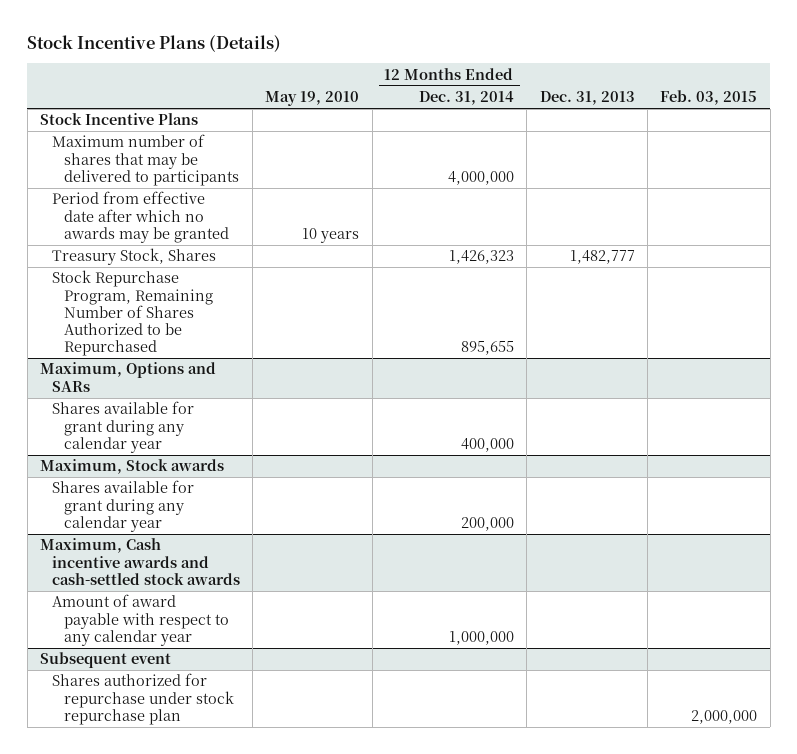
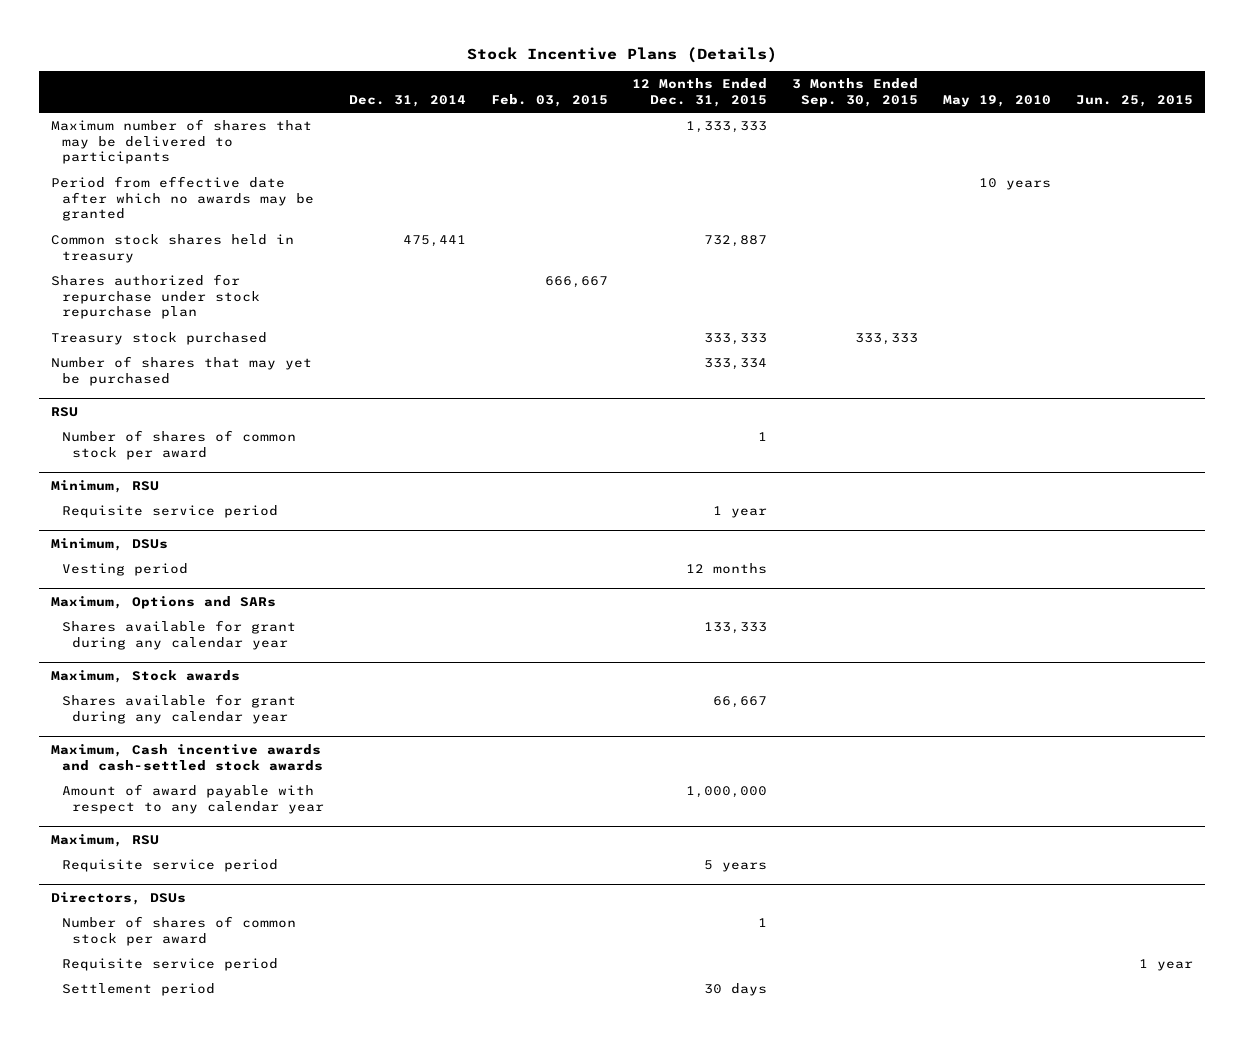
- | May 19, 2010 | 12 Months Ended Dec. 31, 2014 | Dec. 31, 2013 | Feb. 03, 2015
+ | Dec. 31, 2014 | Feb. 03, 2015 | 12 Months Ended Dec. 31, 2015 | 3 Months Ended Sep. 30, 2015 | May 19, 2010 | Jun. 25, 2015
- Stock Incentive Plans
- Treasury Stock, Shares | | 1,426,323 | 1,482,777 |
- Stock Repurchase Program, Remaining Number of Shares Authorized to be Repurchased | | 895,655 | |
+ Common stock shares held in treasury | 475,441 | | 732,887 | | |
+ Shares authorized for repurchase under stock repurchase plan | | 666,667 | | | |
+ Treasury stock purchased | | | 333,333 | 333,333 | |
+ Number of shares that may yet be purchased | | | 333,334 | | |
+ RSU
+ Number of shares of common stock per award | | | 1 | | |
+ Minimum, RSU
+ Requisite service period | | | 1 year | | |
+ Minimum, DSUs
+ Vesting period | | | 12 months | | |
- Subsequent event
- Shares authorized for repurchase under stock repurchase plan | | | | 2,000,000
+ Maximum, RSU
+ Requisite service period | | | 5 years | | |
+ Directors, DSUs
+ Number of shares of common stock per award | | | 1 | | |
+ Requisite service period | | | | | | 1 year
+ Settlement period | | | 30 days | | |

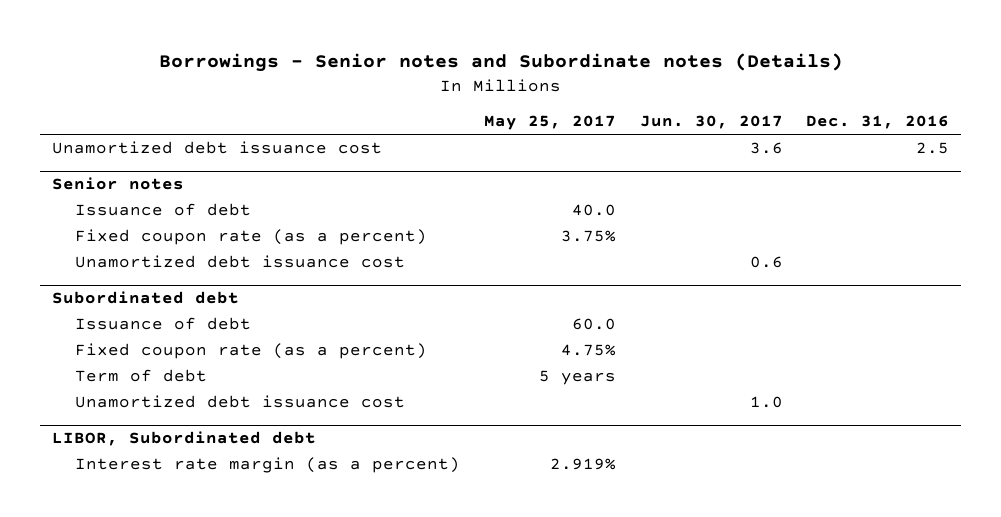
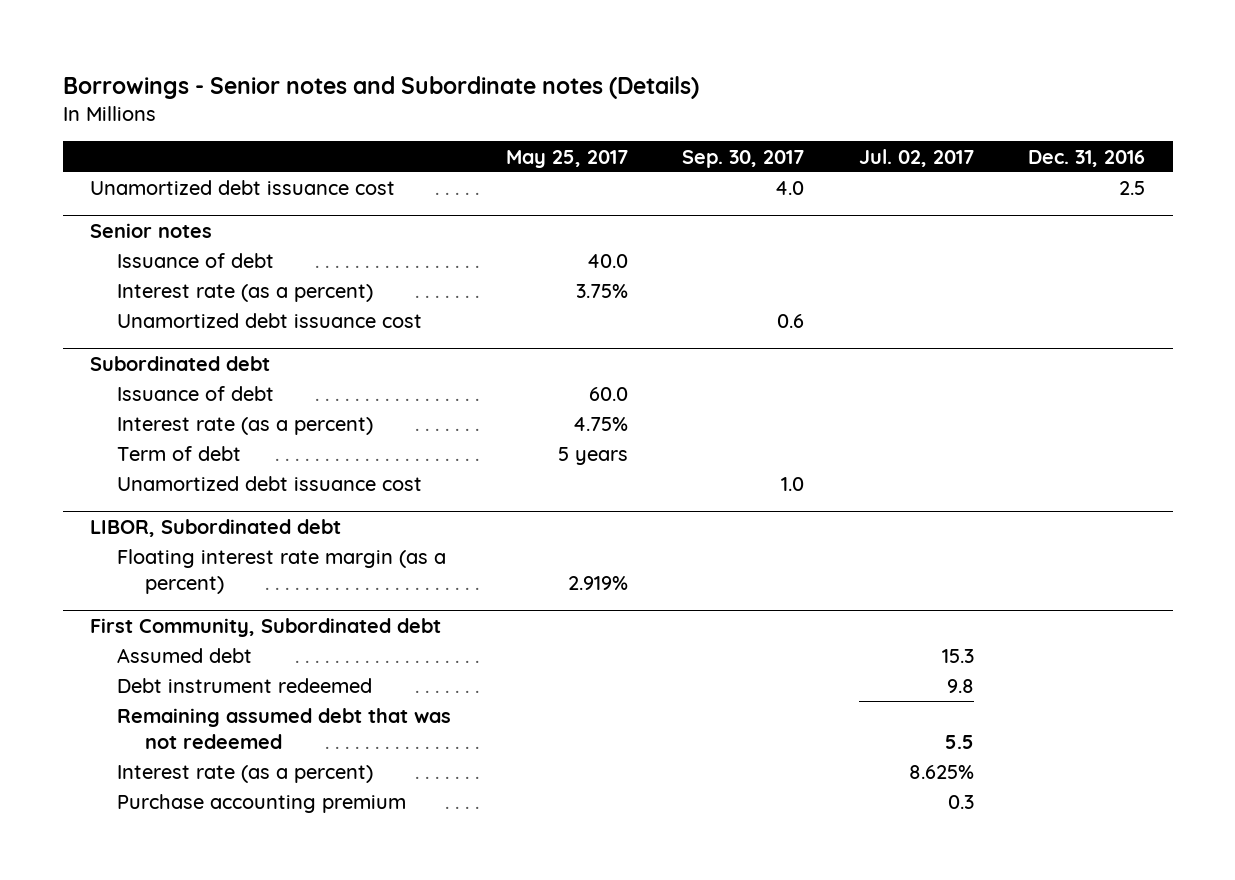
- | May 25, 2017 | Jun. 30, 2017 | Dec. 31, 2016
+ | May 25, 2017 | Sep. 30, 2017 | Jul. 02, 2017 | Dec. 31, 2016
@ Senior notes
- Fixed coupon rate (as a percent) | 3.75% | |
+ Interest rate (as a percent) | 3.75% | | |
@ Subordinated debt
- Fixed coupon rate (as a percent) | 4.75% | |
+ Interest rate (as a percent) | 4.75% | | |
@ LIBOR, Subordinated debt
- Interest rate margin (as a percent) | 2.919% | |
+ Floating interest rate margin (as a percent) | 2.919% | | |
+ First Community, Subordinated debt
+ Assumed debt | | | 15.3 |
+ Debt instrument redeemed | | | 9.8 |
+ Remaining assumed debt that was not redeemed | | | 5.5 |
+ Interest rate (as a percent) | | | 8.625% |
+ Purchase accounting premium | | | 0.3 |

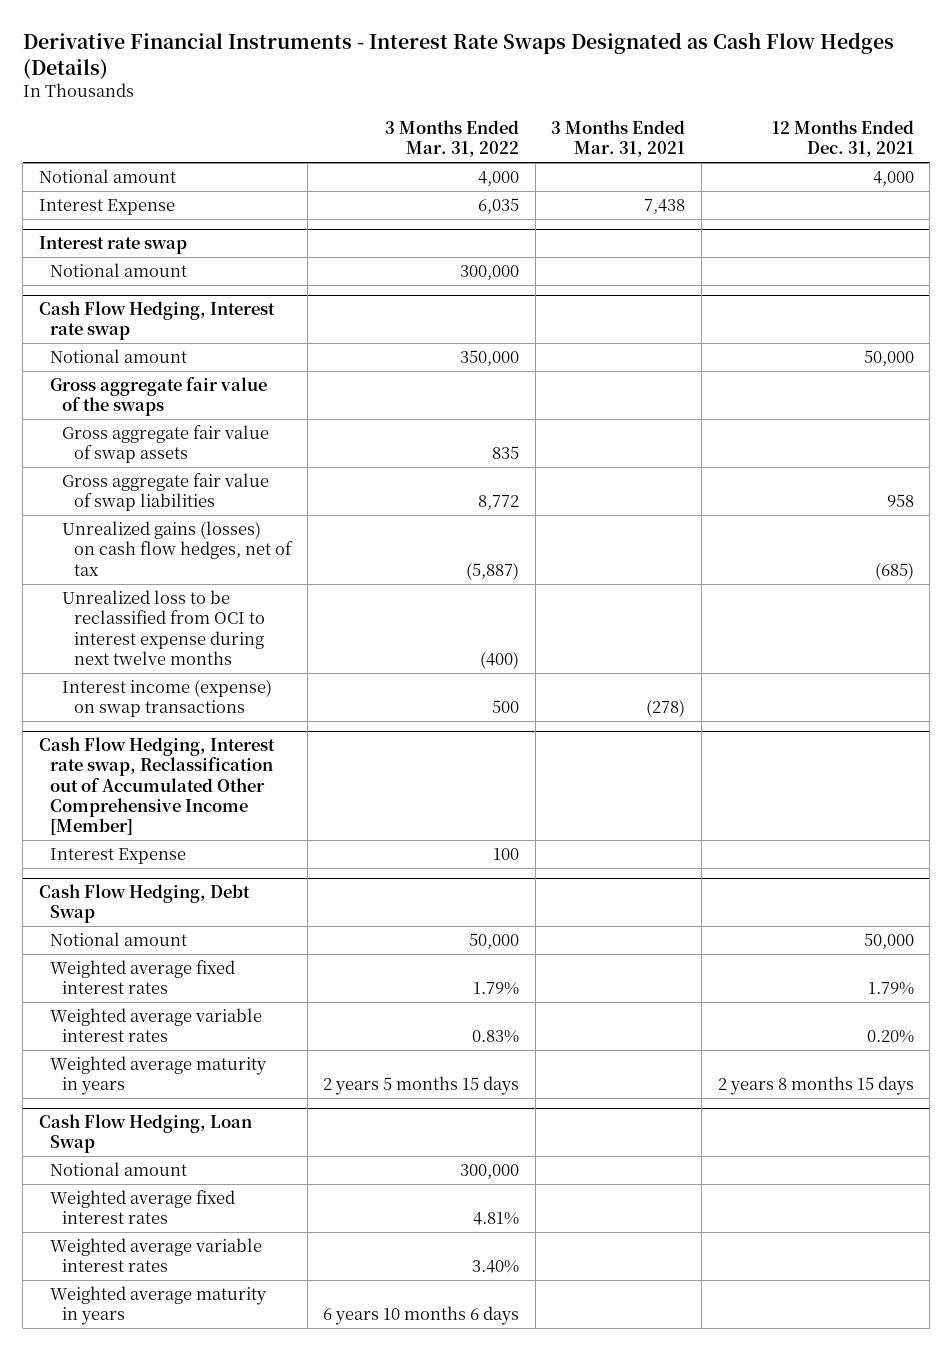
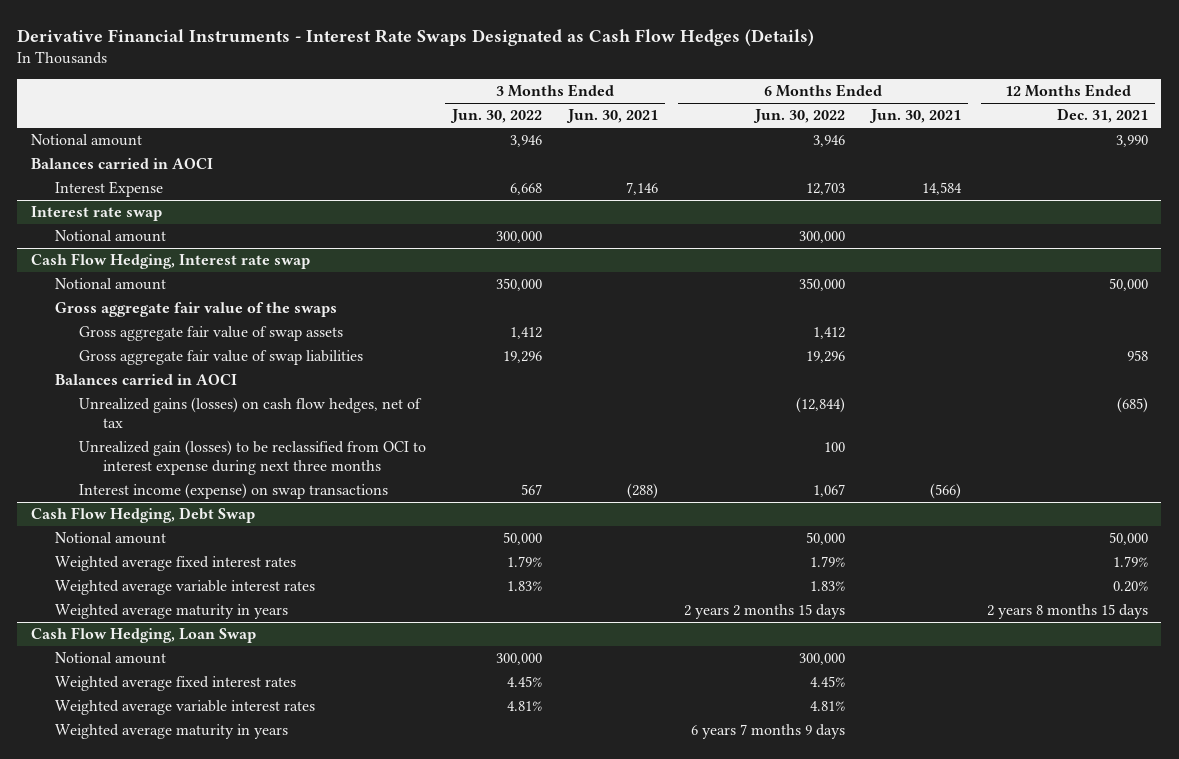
- | 3 Months Ended Mar. 31, 2022 | 3 Months Ended Mar. 31, 2021 | 12 Months Ended Dec. 31, 2021
+ | 3 Months Ended Jun. 30, 2022 | 3 Months Ended Jun. 30, 2021 | 6 Months Ended Jun. 30, 2022 | 6 Months Ended Jun. 30, 2021 | 12 Months Ended Dec. 31, 2021
- Notional amount | 4,000 | | 4,000
+ Notional amount | 3,946 | | 3,946 | | 3,990
+ Balances carried in AOCI
@ Cash Flow Hedging, Interest rate swap
+ Balances carried in AOCI
- Unrealized loss to be reclassified from OCI to interest expense during next twelve months | (400) | |
+ Unrealized gain (losses) to be reclassified from OCI to interest expense during next three months | | | 100 | |
- Cash Flow Hedging, Interest rate swap, Reclassification out of Accumulated Other Comprehensive Income [Member]
- Interest Expense | 100 | |

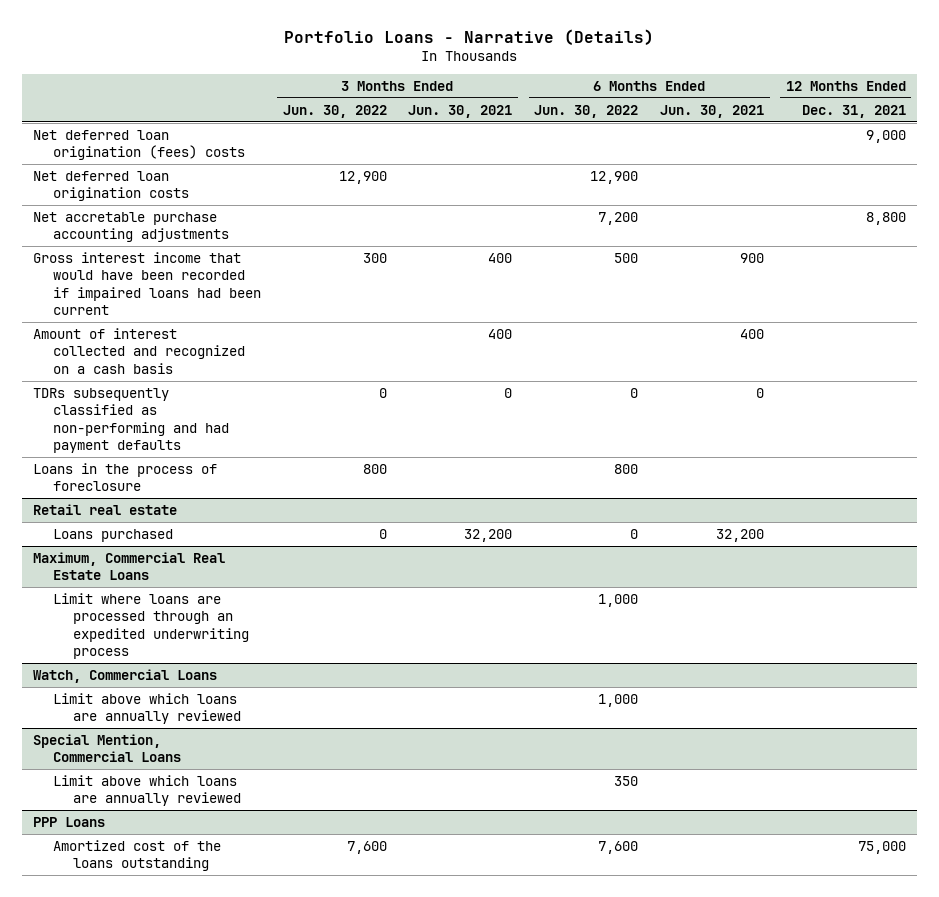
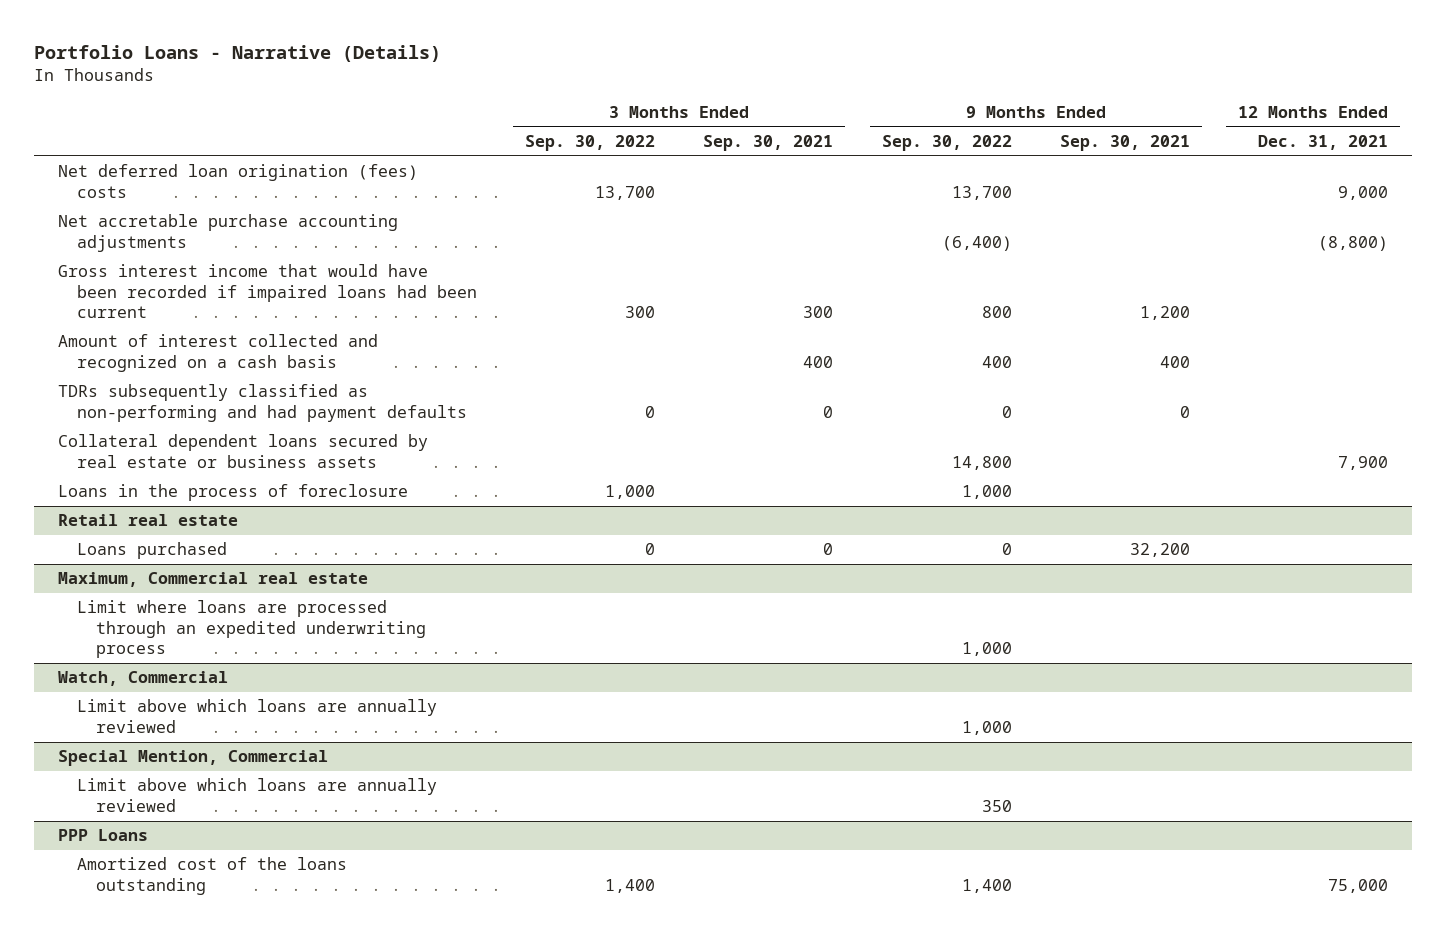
- | 3 Months Ended Jun. 30, 2022 | 3 Months Ended Jun. 30, 2021 | 6 Months Ended Jun. 30, 2022 | 6 Months Ended Jun. 30, 2021 | 12 Months Ended Dec. 31, 2021
+ | 3 Months Ended Sep. 30, 2022 | 3 Months Ended Sep. 30, 2021 | 9 Months Ended Sep. 30, 2022 | 9 Months Ended Sep. 30, 2021 | 12 Months Ended Dec. 31, 2021
- Net deferred loan origination costs | 12,900 | | 12,900 | |
- Net accretable purchase accounting adjustments | | | 7,200 | | 8,800
+ Net accretable purchase accounting adjustments | | | (6,400) | | (8,800)
+ Collateral dependent loans secured by real estate or business assets | | | 14,800 | | 7,900
- Maximum, Commercial Real Estate Loans
+ Maximum, Commercial real estate
- Watch, Commercial Loans
+ Watch, Commercial
- Special Mention, Commercial Loans
+ Special Mention, Commercial

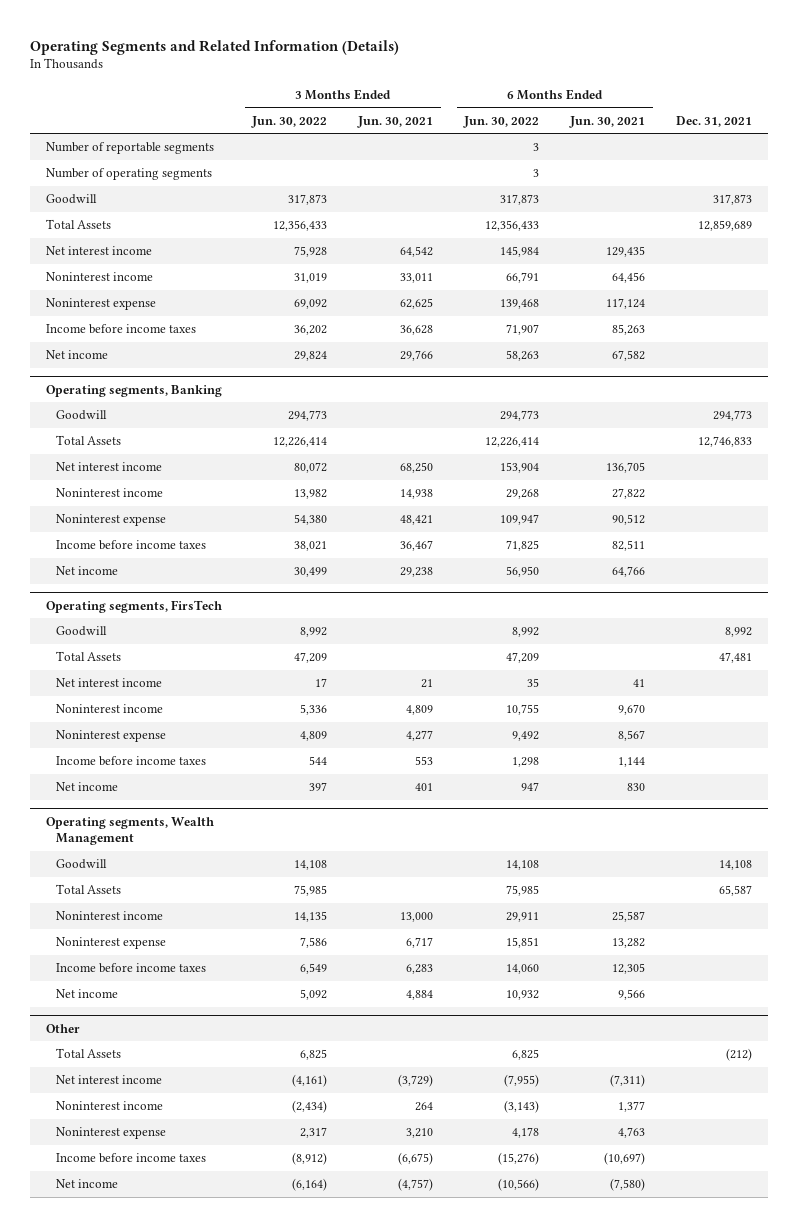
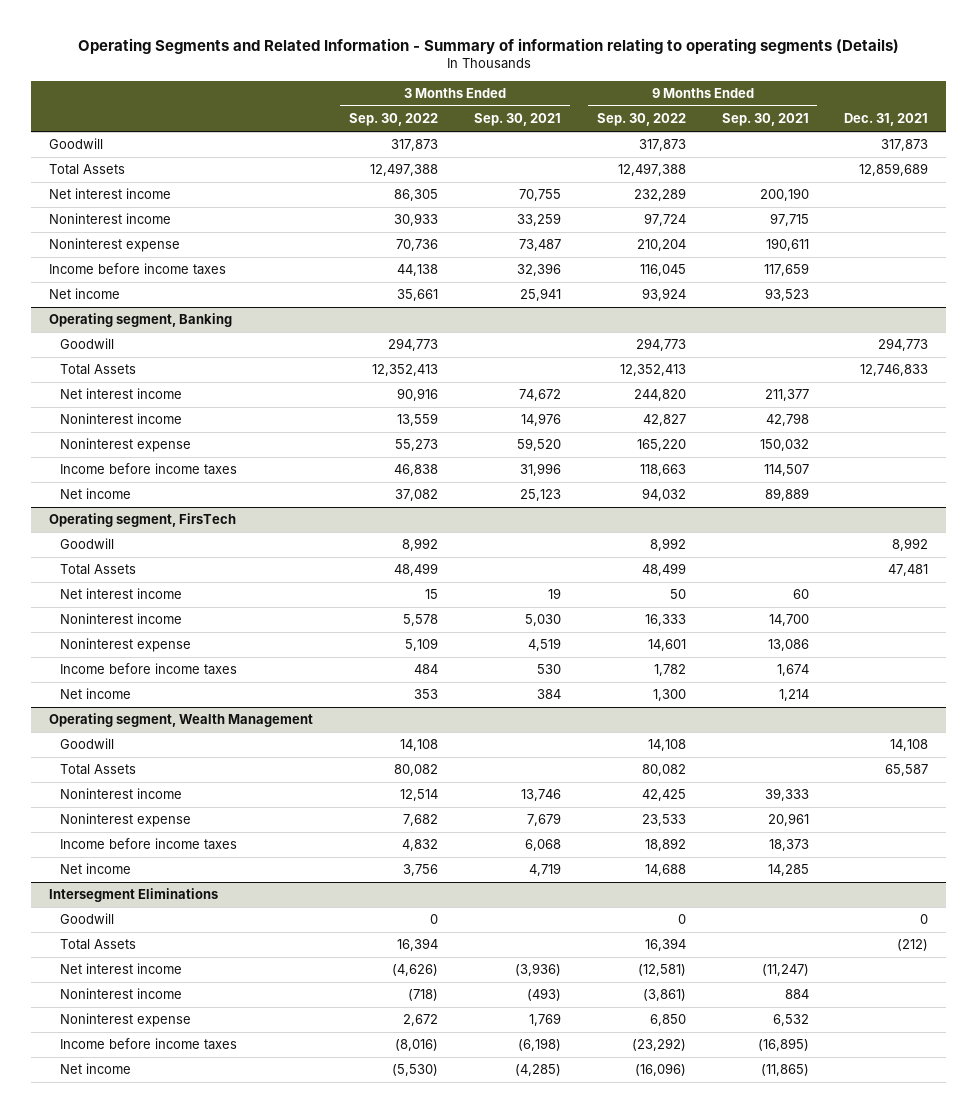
- Operating Segments and Related Information (Details)
+ Operating Segments and Related Information - Summary of information relating to operating segments (Details)
- | 3 Months Ended Jun. 30, 2022 | 3 Months Ended Jun. 30, 2021 | 6 Months Ended Jun. 30, 2022 | 6 Months Ended Jun. 30, 2021 | Dec. 31, 2021
+ | 3 Months Ended Sep. 30, 2022 | 3 Months Ended Sep. 30, 2021 | 9 Months Ended Sep. 30, 2022 | 9 Months Ended Sep. 30, 2021 | Dec. 31, 2021
- Number of reportable segments | | | 3 | |
- Number of operating segments | | | 3 | |
- Operating segments, Banking
+ Operating segment, Banking
- Operating segments, FirsTech
+ Operating segment, FirsTech
- Operating segments, Wealth Management
+ Operating segment, Wealth Management
- Other
+ Intersegment Eliminations
+ Goodwill | 0 | | 0 | | 0

